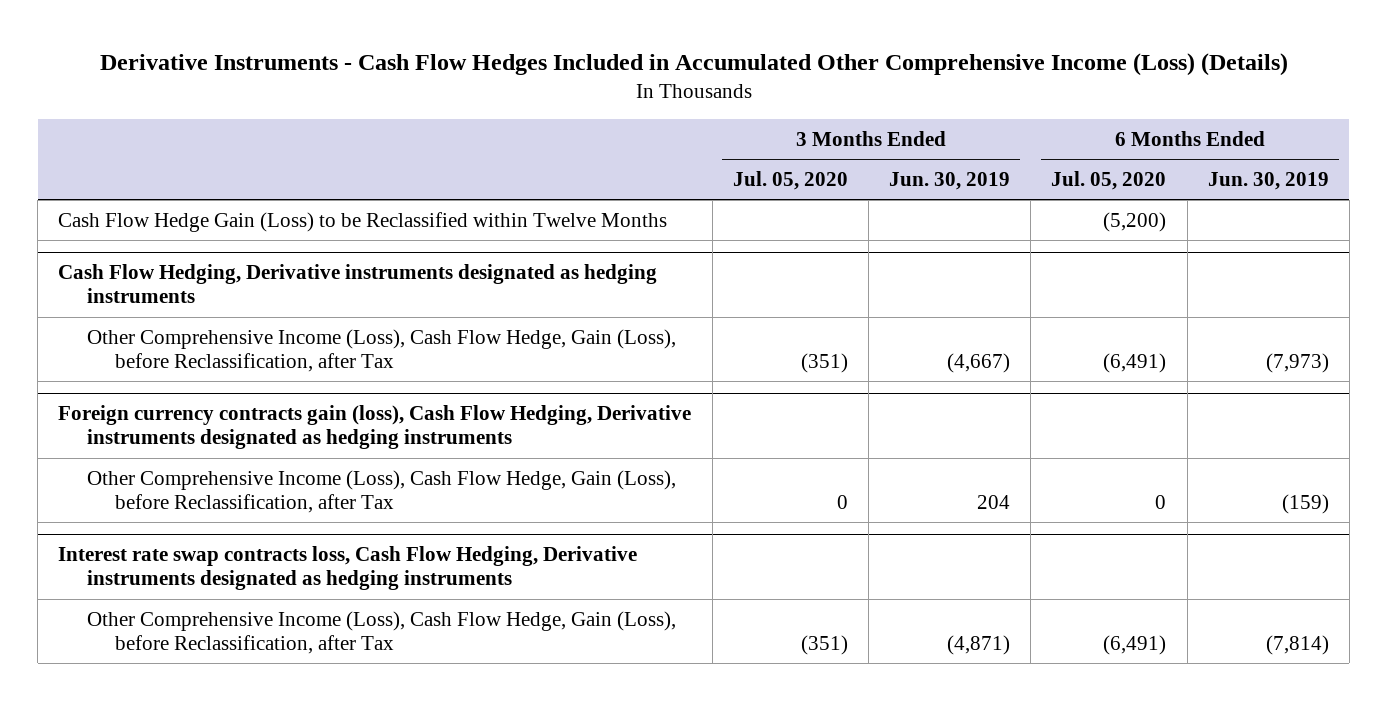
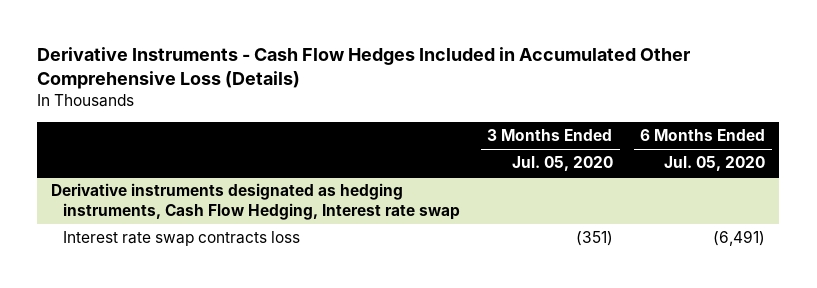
- Derivative Instruments - Cash Flow Hedges Included in Accumulated Other Comprehensive Income (Loss) (Details)
+ Derivative Instruments - Cash Flow Hedges Included in Accumulated Other Comprehensive Loss (Details)
- | 3 Months Ended Jul. 05, 2020 | 3 Months Ended Jun. 30, 2019 | 6 Months Ended Jul. 05, 2020 | 6 Months Ended Jun. 30, 2019
+ | 3 Months Ended Jul. 05, 2020 | 6 Months Ended Jul. 05, 2020
- Cash Flow Hedge Gain (Loss) to be Reclassified within Twelve Months | | | (5,200) |
- Cash Flow Hedging, Derivative instruments designated as hedging instruments
- Other Comprehensive Income (Loss), Cash Flow Hedge, Gain (Loss), before Reclassification, after Tax | (351) | (4,667) | (6,491) | (7,973)
- Foreign currency contracts gain (loss), Cash Flow Hedging, Derivative instruments designated as hedging instruments
- Other Comprehensive Income (Loss), Cash Flow Hedge, Gain (Loss), before Reclassification, after Tax | 0 | 204 | 0 | (159)
- Interest rate swap contracts loss, Cash Flow Hedging, Derivative instruments designated as hedging instruments
- Other Comprehensive Income (Loss), Cash Flow Hedge, Gain (Loss), before Reclassification, after Tax | (351) | (4,871) | (6,491) | (7,814)
+ Derivative instruments designated as hedging instruments, Cash Flow Hedging, Interest rate swap
+ Interest rate swap contracts loss | (351) | (6,491)

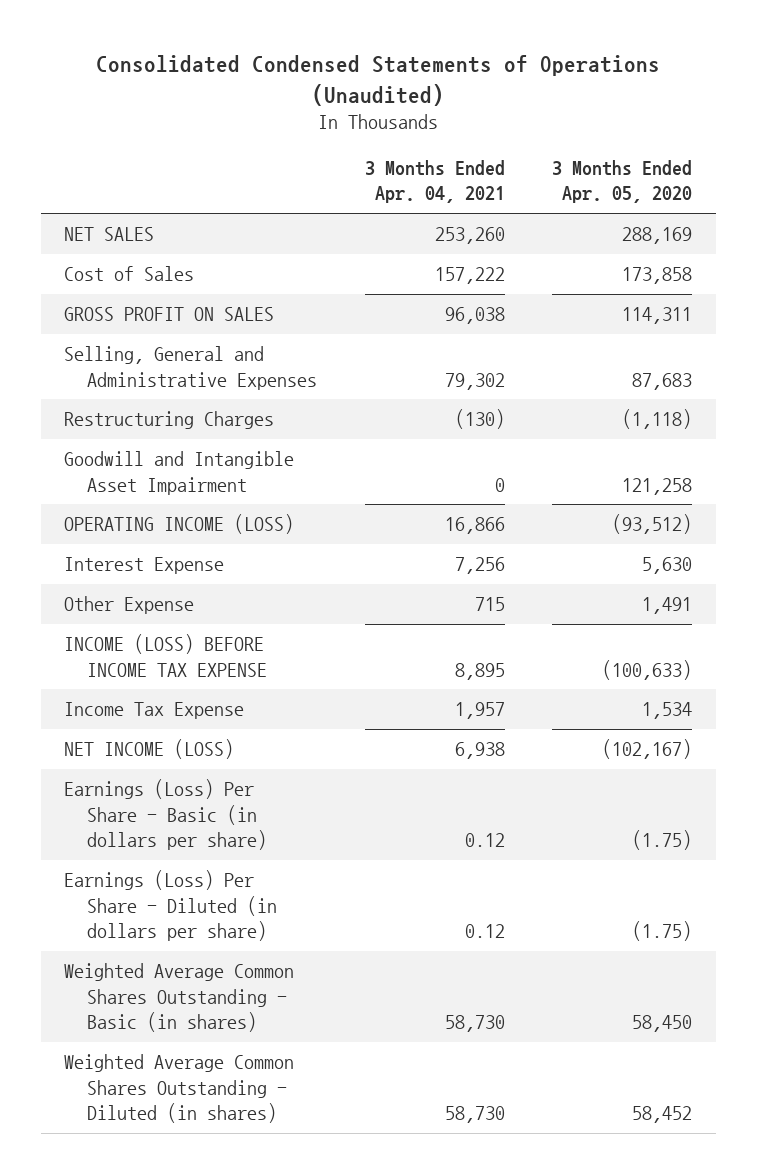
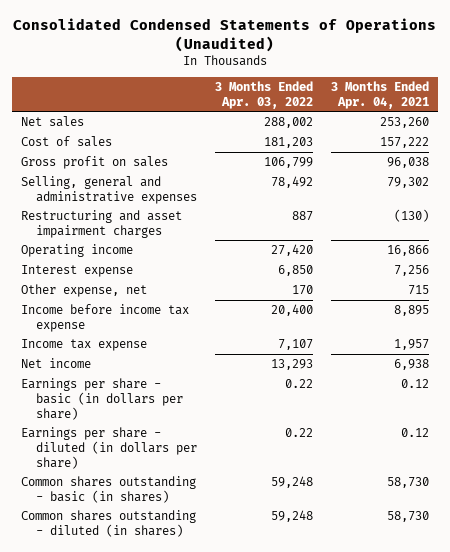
- | 3 Months Ended Apr. 04, 2021 | 3 Months Ended Apr. 05, 2020
+ | 3 Months Ended Apr. 03, 2022 | 3 Months Ended Apr. 04, 2021
- NET SALES | 253,260 | 288,169
- Cost of Sales | 157,222 | 173,858
- GROSS PROFIT ON SALES | 96,038 | 114,311
- Selling, General and Administrative Expenses | 79,302 | 87,683
- Restructuring Charges | (130) | (1,118)
- Goodwill and Intangible Asset Impairment | 0 | 121,258
- OPERATING INCOME (LOSS) | 16,866 | (93,512)
- Interest Expense | 7,256 | 5,630
- Other Expense | 715 | 1,491
- INCOME (LOSS) BEFORE INCOME TAX EXPENSE | 8,895 | (100,633)
- Income Tax Expense | 1,957 | 1,534
- NET INCOME (LOSS) | 6,938 | (102,167)
- Earnings (Loss) Per Share - Basic (in dollars per share) | 0.12 | (1.75)
- Earnings (Loss) Per Share - Diluted (in dollars per share) | 0.12 | (1.75)
- Weighted Average Common Shares Outstanding - Basic (in shares) | 58,730 | 58,450
- Weighted Average Common Shares Outstanding - Diluted (in shares) | 58,730 | 58,452
+ Net sales | 288,002 | 253,260
+ Cost of sales | 181,203 | 157,222
+ Gross profit on sales | 106,799 | 96,038
+ Selling, general and administrative expenses | 78,492 | 79,302
+ Restructuring and asset impairment charges | 887 | (130)
+ Operating income | 27,420 | 16,866
+ Interest expense | 6,850 | 7,256
+ Other expense, net | 170 | 715
+ Income before income tax expense | 20,400 | 8,895
+ Income tax expense | 7,107 | 1,957
+ Net income | 13,293 | 6,938
+ Earnings per share - basic (in dollars per share) | 0.22 | 0.12
+ Earnings per share - diluted (in dollars per share) | 0.22 | 0.12
+ Common shares outstanding - basic (in shares) | 59,248 | 58,730
+ Common shares outstanding - diluted (in shares) | 59,248 | 58,730

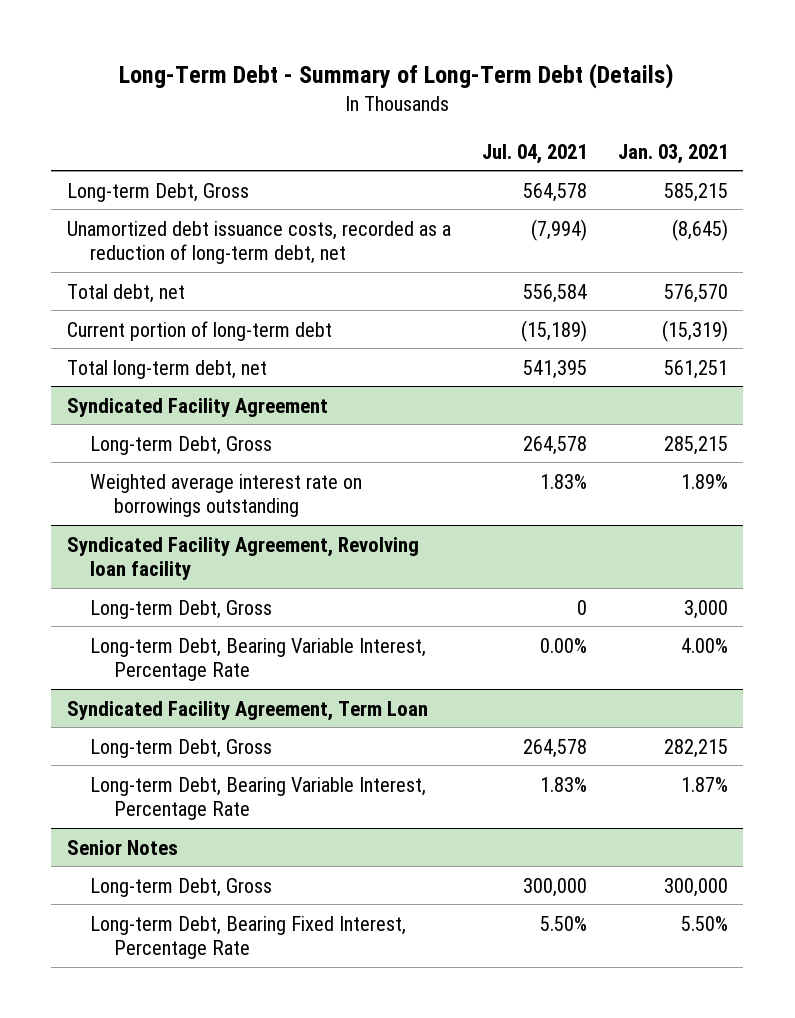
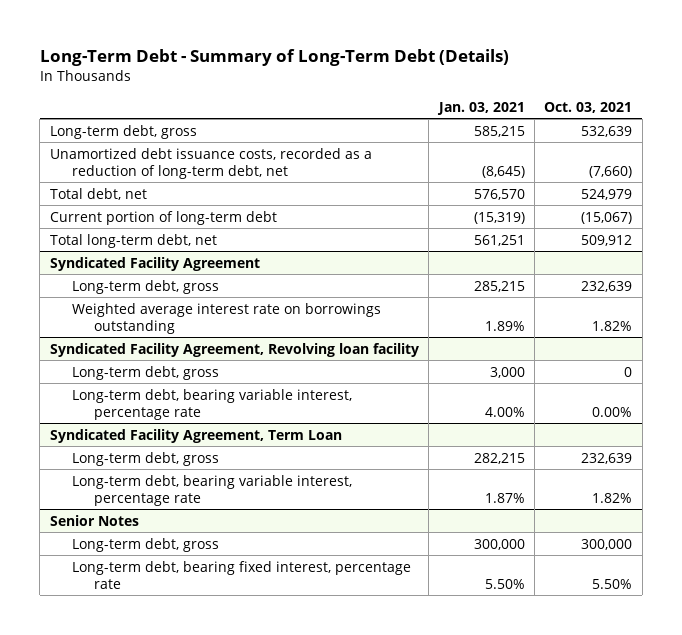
- | Jul. 04, 2021 | Jan. 03, 2021
+ | Jan. 03, 2021 | Oct. 03, 2021
- Long-term Debt, Gross | 564,578 | 585,215
+ Long-term debt, gross | 585,215 | 532,639
@ Syndicated Facility Agreement
- Long-term Debt, Gross | 264,578 | 285,215
+ Long-term debt, gross | 285,215 | 232,639
@ Syndicated Facility Agreement, Revolving loan facility
- Long-term Debt, Gross | 0 | 3,000
- Long-term Debt, Bearing Variable Interest, Percentage Rate | 0.00% | 4.00%
+ Long-term debt, gross | 3,000 | 0
+ Long-term debt, bearing variable interest, percentage rate | 4.00% | 0.00%
@ Syndicated Facility Agreement, Term Loan
- Long-term Debt, Gross | 264,578 | 282,215
- Long-term Debt, Bearing Variable Interest, Percentage Rate | 1.83% | 1.87%
+ Long-term debt, gross | 282,215 | 232,639
+ Long-term debt, bearing variable interest, percentage rate | 1.87% | 1.82%
@ Senior Notes
- Long-term Debt, Gross | 300,000 | 300,000
- Long-term Debt, Bearing Fixed Interest, Percentage Rate | 5.50% | 5.50%
+ Long-term debt, gross | 300,000 | 300,000
+ Long-term debt, bearing fixed interest, percentage rate | 5.50% | 5.50%

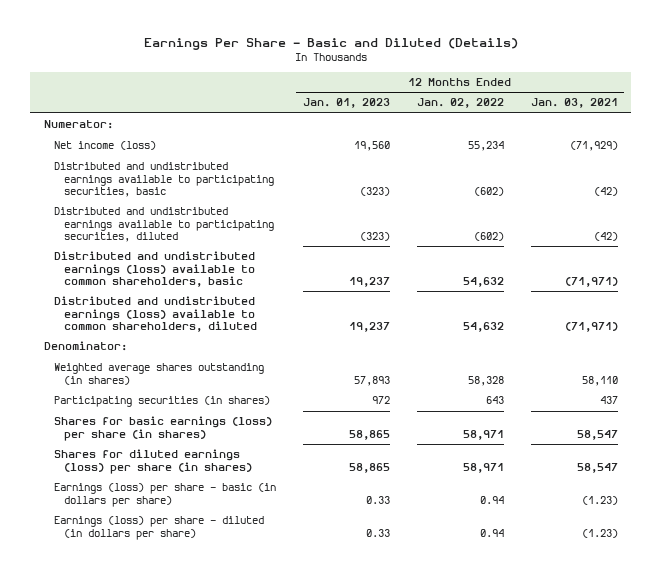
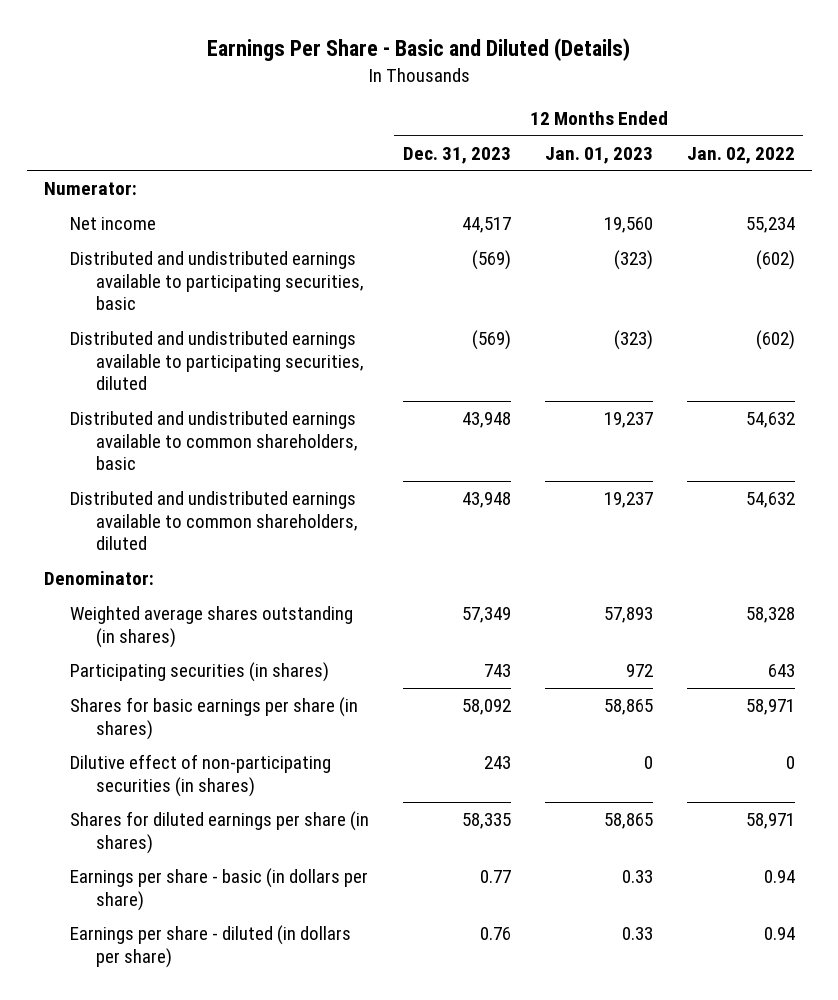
- | 12 Months Ended Jan. 01, 2023 | 12 Months Ended Jan. 02, 2022 | 12 Months Ended Jan. 03, 2021
+ | 12 Months Ended Dec. 31, 2023 | 12 Months Ended Jan. 01, 2023 | 12 Months Ended Jan. 02, 2022
- Net income (loss) | 19,560 | 55,234 | (71,929)
+ Net income | 44,517 | 19,560 | 55,234
- Distributed and undistributed earnings (loss) available to common shareholders, basic | 19,237 | 54,632 | (71,971)
- Distributed and undistributed earnings (loss) available to common shareholders, diluted | 19,237 | 54,632 | (71,971)
+ Distributed and undistributed earnings available to common shareholders, basic | 43,948 | 19,237 | 54,632
+ Distributed and undistributed earnings available to common shareholders, diluted | 43,948 | 19,237 | 54,632
- Shares for basic earnings (loss) per share (in shares) | 58,865 | 58,971 | 58,547
- Shares for diluted earnings (loss) per share (in shares) | 58,865 | 58,971 | 58,547
- Earnings (loss) per share - basic (in dollars per share) | 0.33 | 0.94 | (1.23)
- Earnings (loss) per share - diluted (in dollars per share) | 0.33 | 0.94 | (1.23)
+ Shares for basic earnings per share (in shares) | 58,092 | 58,865 | 58,971
+ Dilutive effect of non-participating securities (in shares) | 243 | 0 | 0
+ Shares for diluted earnings per share (in shares) | 58,335 | 58,865 | 58,971
+ Earnings per share - basic (in dollars per share) | 0.77 | 0.33 | 0.94
+ Earnings per share - diluted (in dollars per share) | 0.76 | 0.33 | 0.94

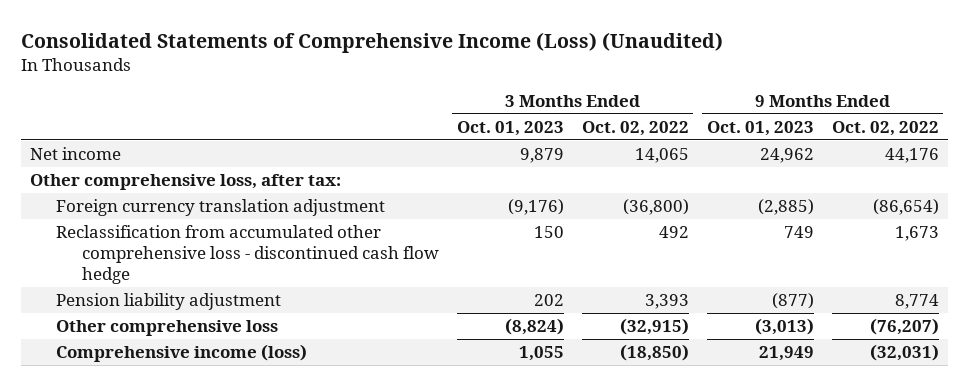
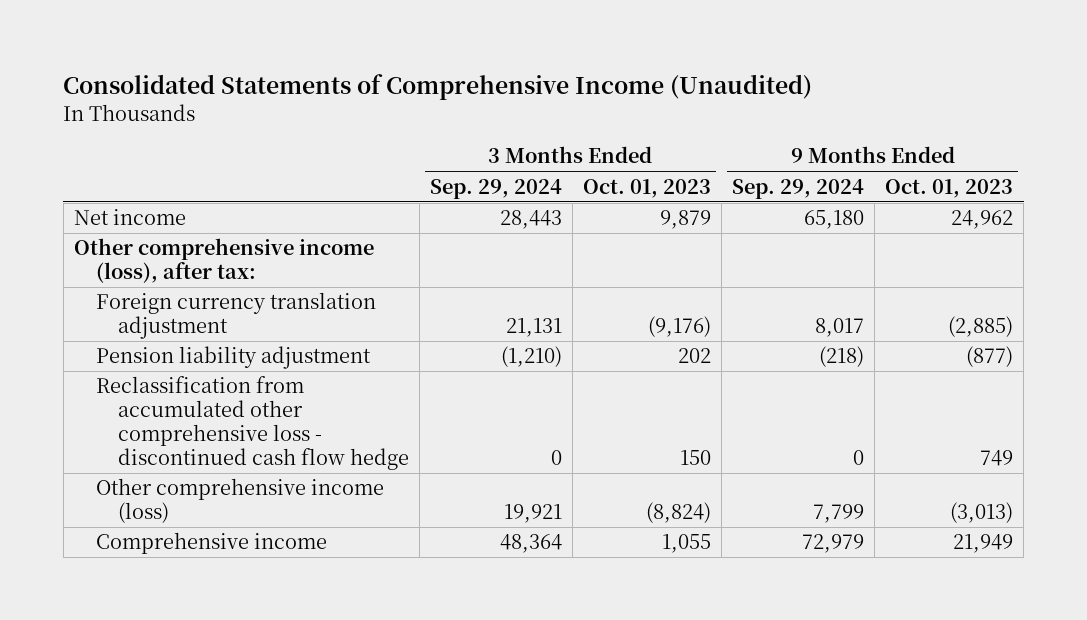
- Consolidated Statements of Comprehensive Income (Loss) (Unaudited)
+ Consolidated Statements of Comprehensive Income (Unaudited)
- | 3 Months Ended Oct. 01, 2023 | 3 Months Ended Oct. 02, 2022 | 9 Months Ended Oct. 01, 2023 | 9 Months Ended Oct. 02, 2022
+ | 3 Months Ended Sep. 29, 2024 | 3 Months Ended Oct. 01, 2023 | 9 Months Ended Sep. 29, 2024 | 9 Months Ended Oct. 01, 2023
- Other comprehensive loss, after tax:
+ Other comprehensive income (loss), after tax:
- Other comprehensive loss | (8,824) | (32,915) | (3,013) | (76,207)
- Comprehensive income (loss) | 1,055 | (18,850) | 21,949 | (32,031)
moved down: Reclassification from accumulated other comprehensive loss - discontinued cash flow hedge | 0 | 150 | 0 | 749
+ Other comprehensive income (loss) | 19,921 | (8,824) | 7,799 | (3,013)
+ Comprehensive income | 48,364 | 1,055 | 72,979 | 21,949

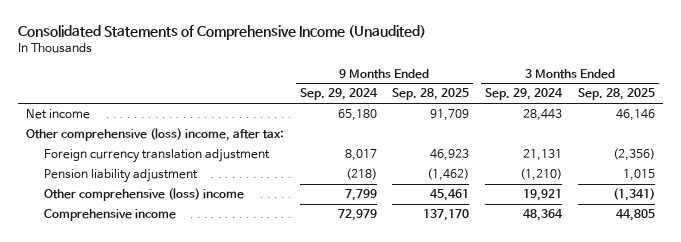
- | 3 Months Ended Sep. 29, 2024 | 3 Months Ended Oct. 01, 2023 | 9 Months Ended Sep. 29, 2024 | 9 Months Ended Oct. 01, 2023
+ | 9 Months Ended Sep. 29, 2024 | 9 Months Ended Sep. 28, 2025 | 3 Months Ended Sep. 29, 2024 | 3 Months Ended Sep. 28, 2025
- Other comprehensive income (loss), after tax:
+ Other comprehensive (loss) income, after tax:
- Reclassification from accumulated other comprehensive loss - discontinued cash flow hedge | 0 | 150 | 0 | 749
- Other comprehensive income (loss) | 19,921 | (8,824) | 7,799 | (3,013)
+ Other comprehensive (loss) income | 7,799 | 45,461 | 19,921 | (1,341)

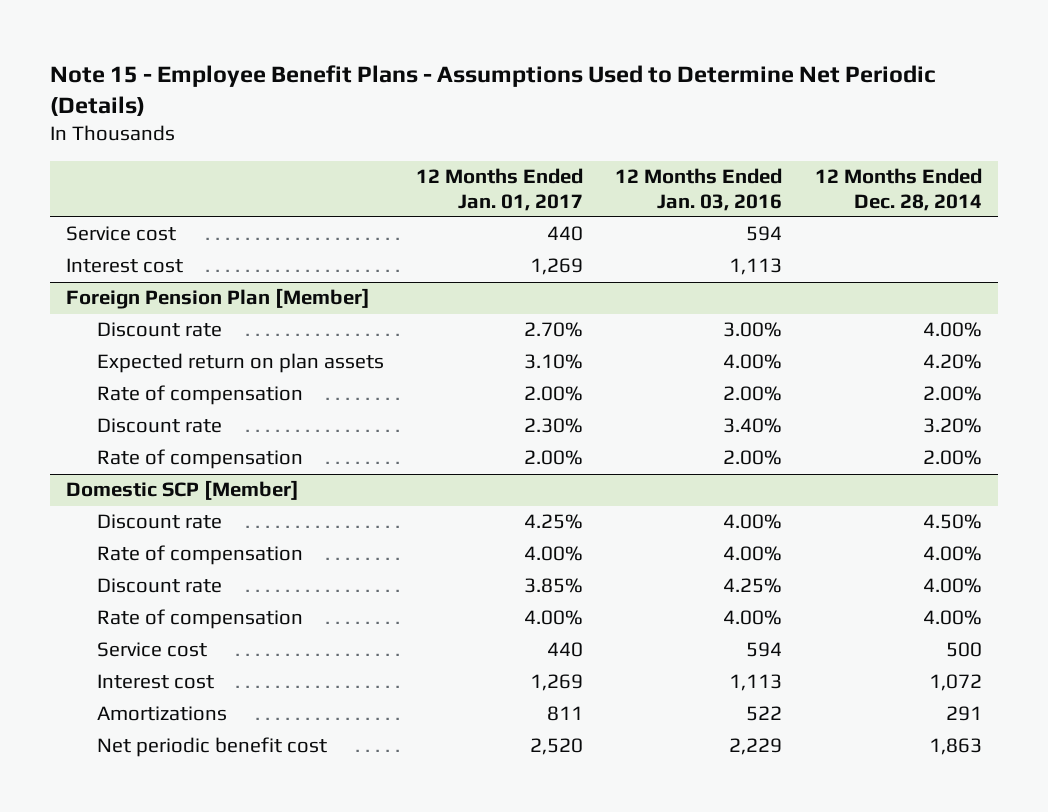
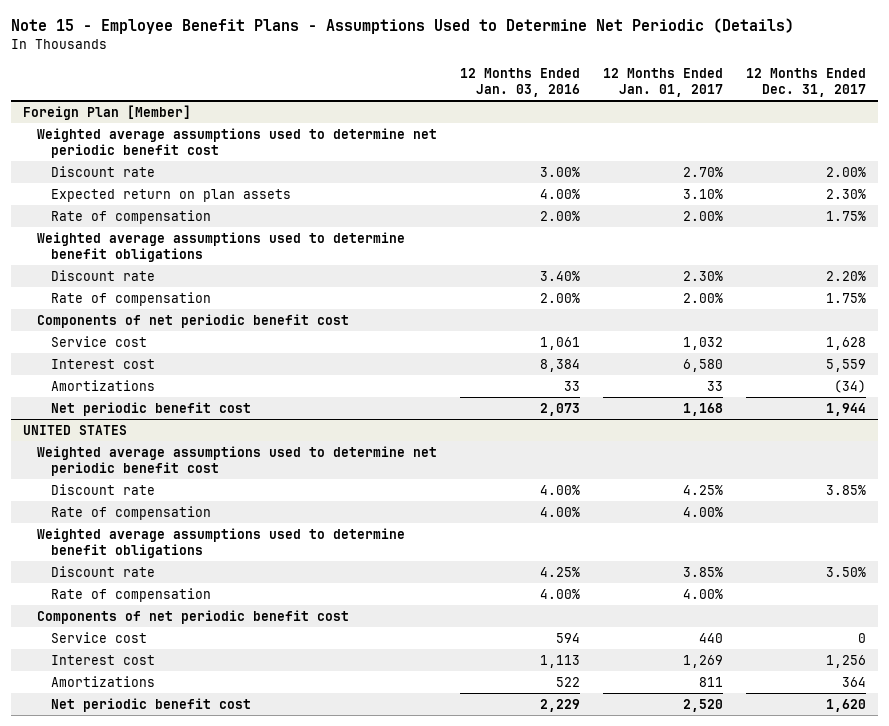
- | 12 Months Ended Jan. 01, 2017 | 12 Months Ended Jan. 03, 2016 | 12 Months Ended Dec. 28, 2014
+ | 12 Months Ended Jan. 03, 2016 | 12 Months Ended Jan. 01, 2017 | 12 Months Ended Dec. 31, 2017
- Service cost | 440 | 594 |
- Interest cost | 1,269 | 1,113 |
- Foreign Pension Plan [Member]
+ Foreign Plan [Member]
+ Weighted average assumptions used to determine net periodic benefit cost
+ Weighted average assumptions used to determine benefit obligations
- Domestic SCP [Member]
+ Components of net periodic benefit cost
+ Service cost | 1,061 | 1,032 | 1,628
+ Interest cost | 8,384 | 6,580 | 5,559
+ Amortizations | 33 | 33 | (34)
+ Net periodic benefit cost | 2,073 | 1,168 | 1,944
+ UNITED STATES
+ Weighted average assumptions used to determine net periodic benefit cost
+ Weighted average assumptions used to determine benefit obligations
+ Components of net periodic benefit cost

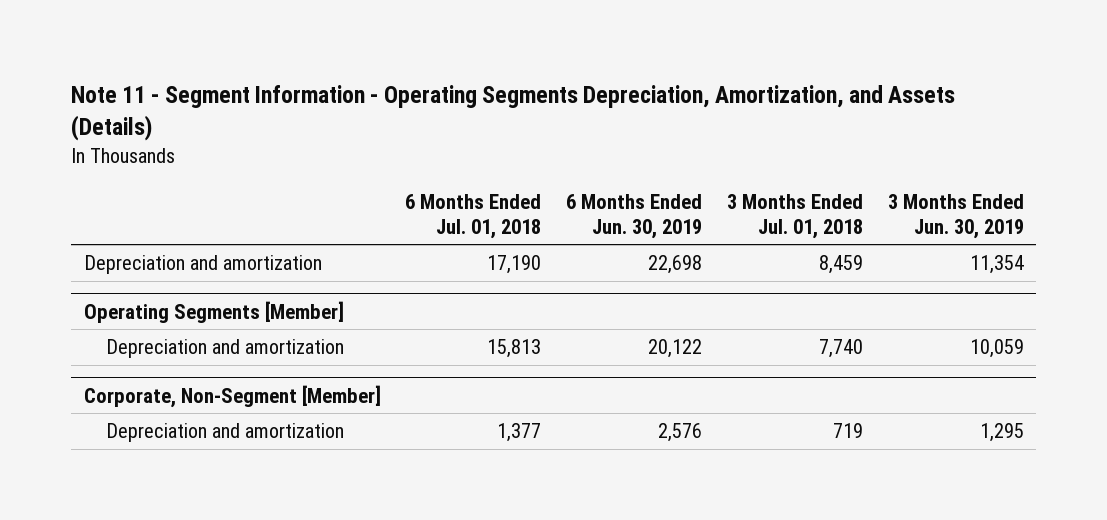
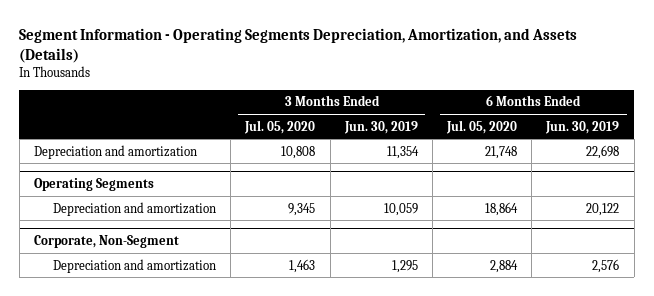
- Note 11 - Segment Information - Operating Segments Depreciation, Amortization, and Assets (Details)
+ Segment Information - Operating Segments Depreciation, Amortization, and Assets (Details)
- | 6 Months Ended Jul. 01, 2018 | 6 Months Ended Jun. 30, 2019 | 3 Months Ended Jul. 01, 2018 | 3 Months Ended Jun. 30, 2019
+ | 3 Months Ended Jul. 05, 2020 | 3 Months Ended Jun. 30, 2019 | 6 Months Ended Jul. 05, 2020 | 6 Months Ended Jun. 30, 2019
- Operating Segments [Member]
+ Operating Segments
- Corporate, Non-Segment [Member]
+ Corporate, Non-Segment

